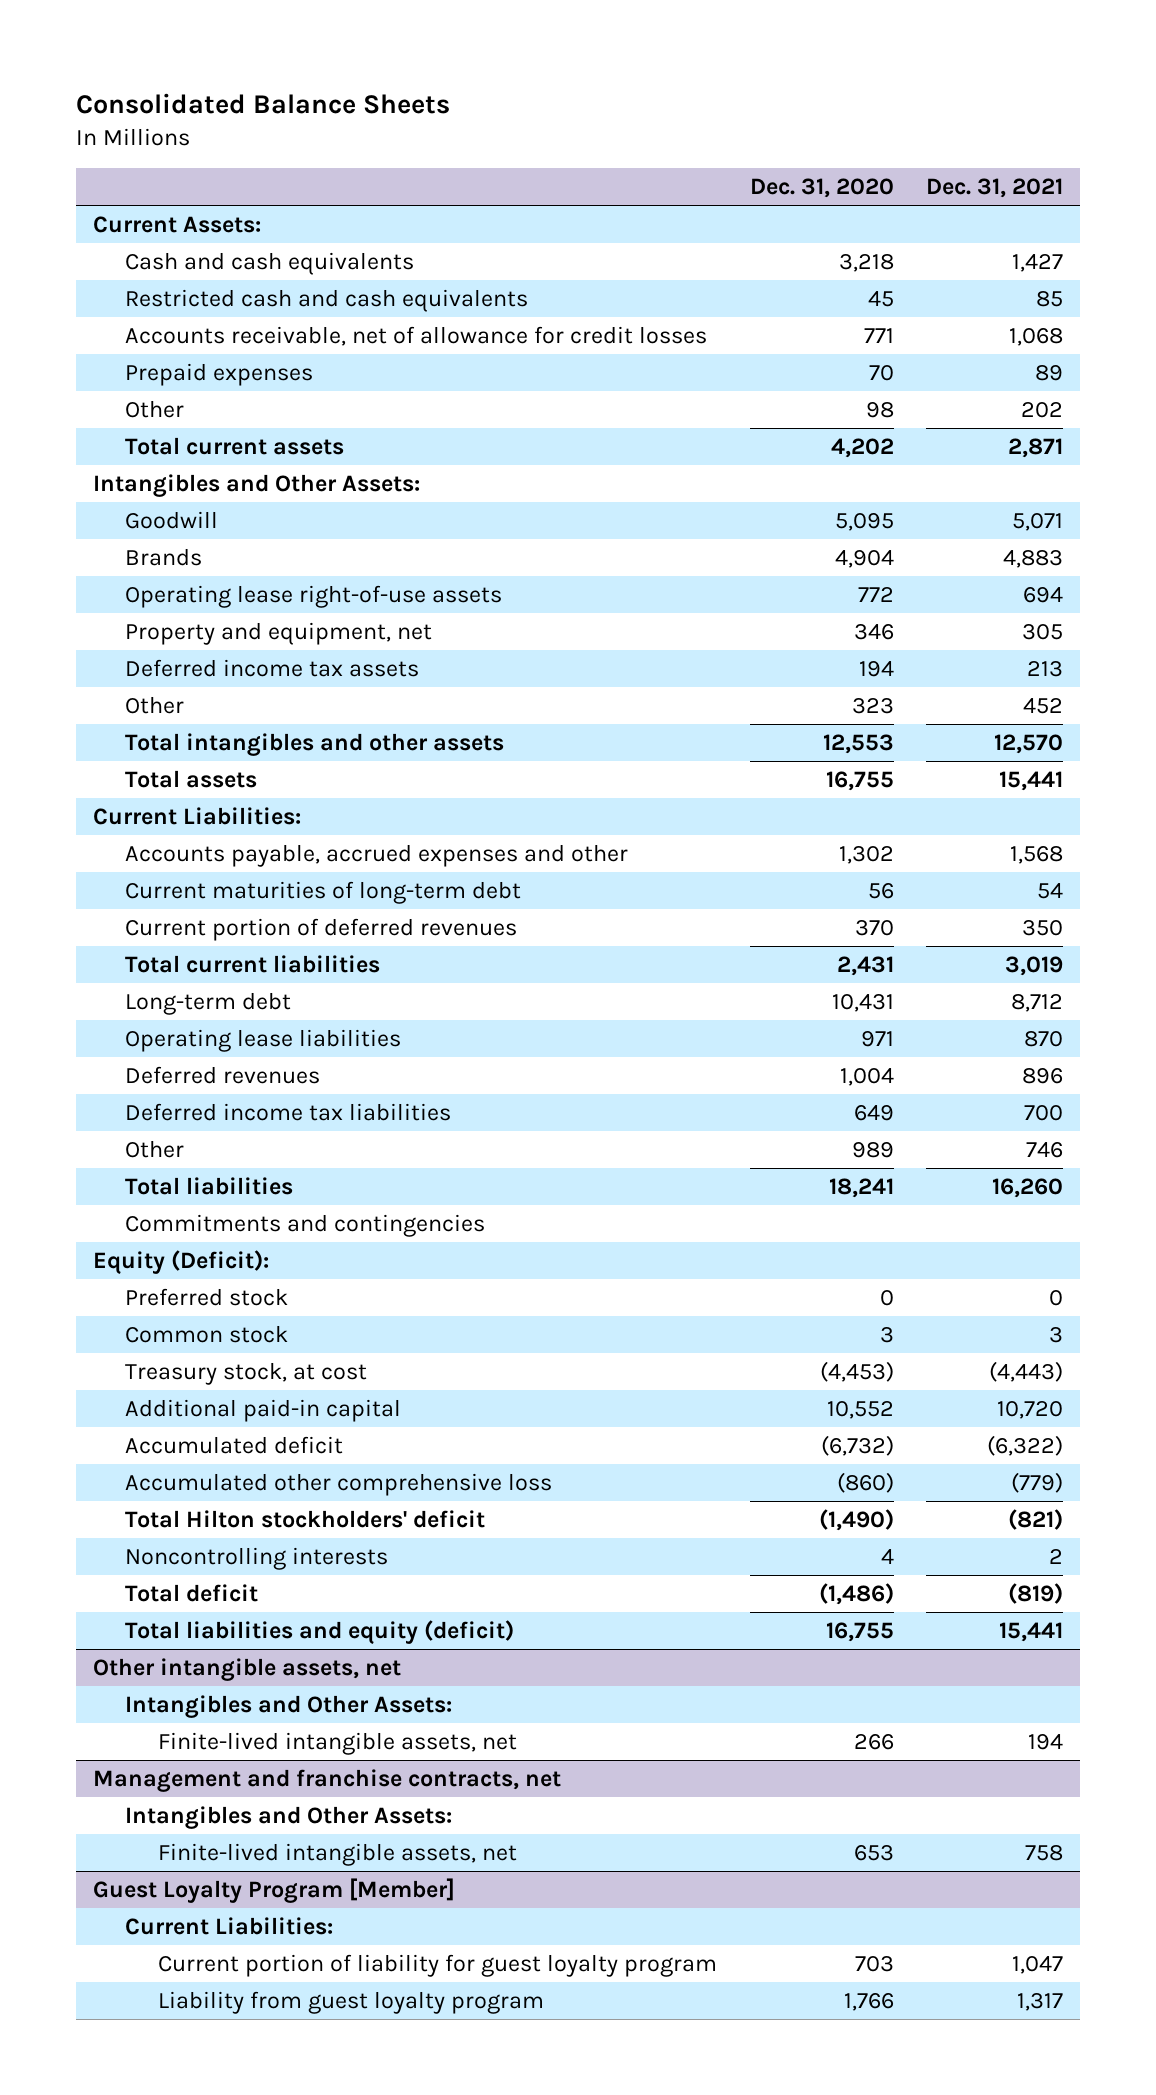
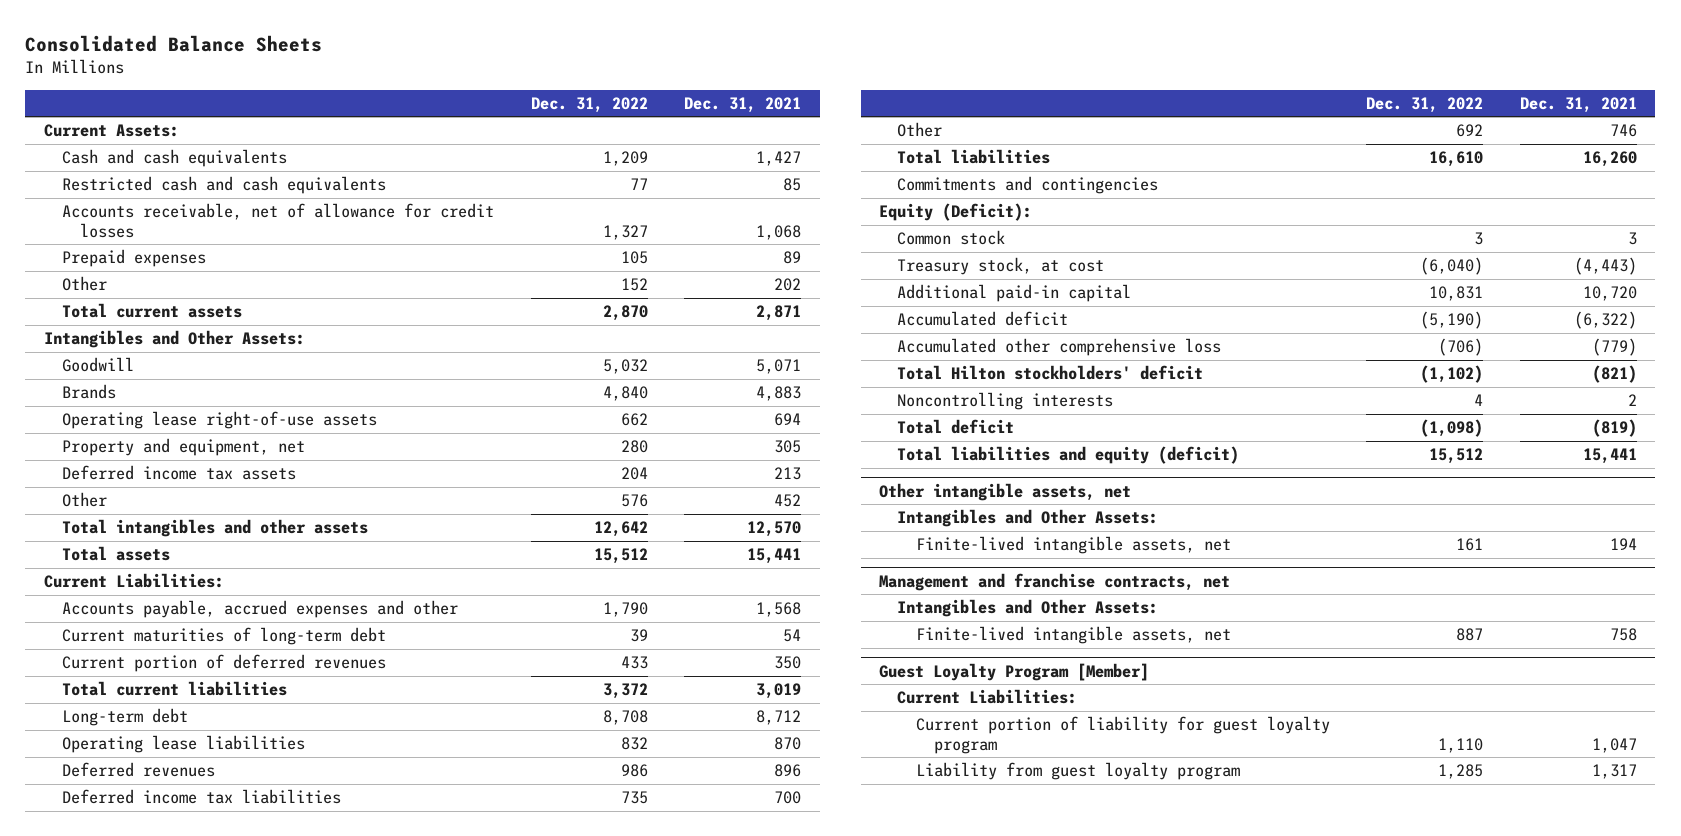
- | Dec. 31, 2020 | Dec. 31, 2021
+ | Dec. 31, 2022 | Dec. 31, 2021
- Preferred stock | 0 | 0

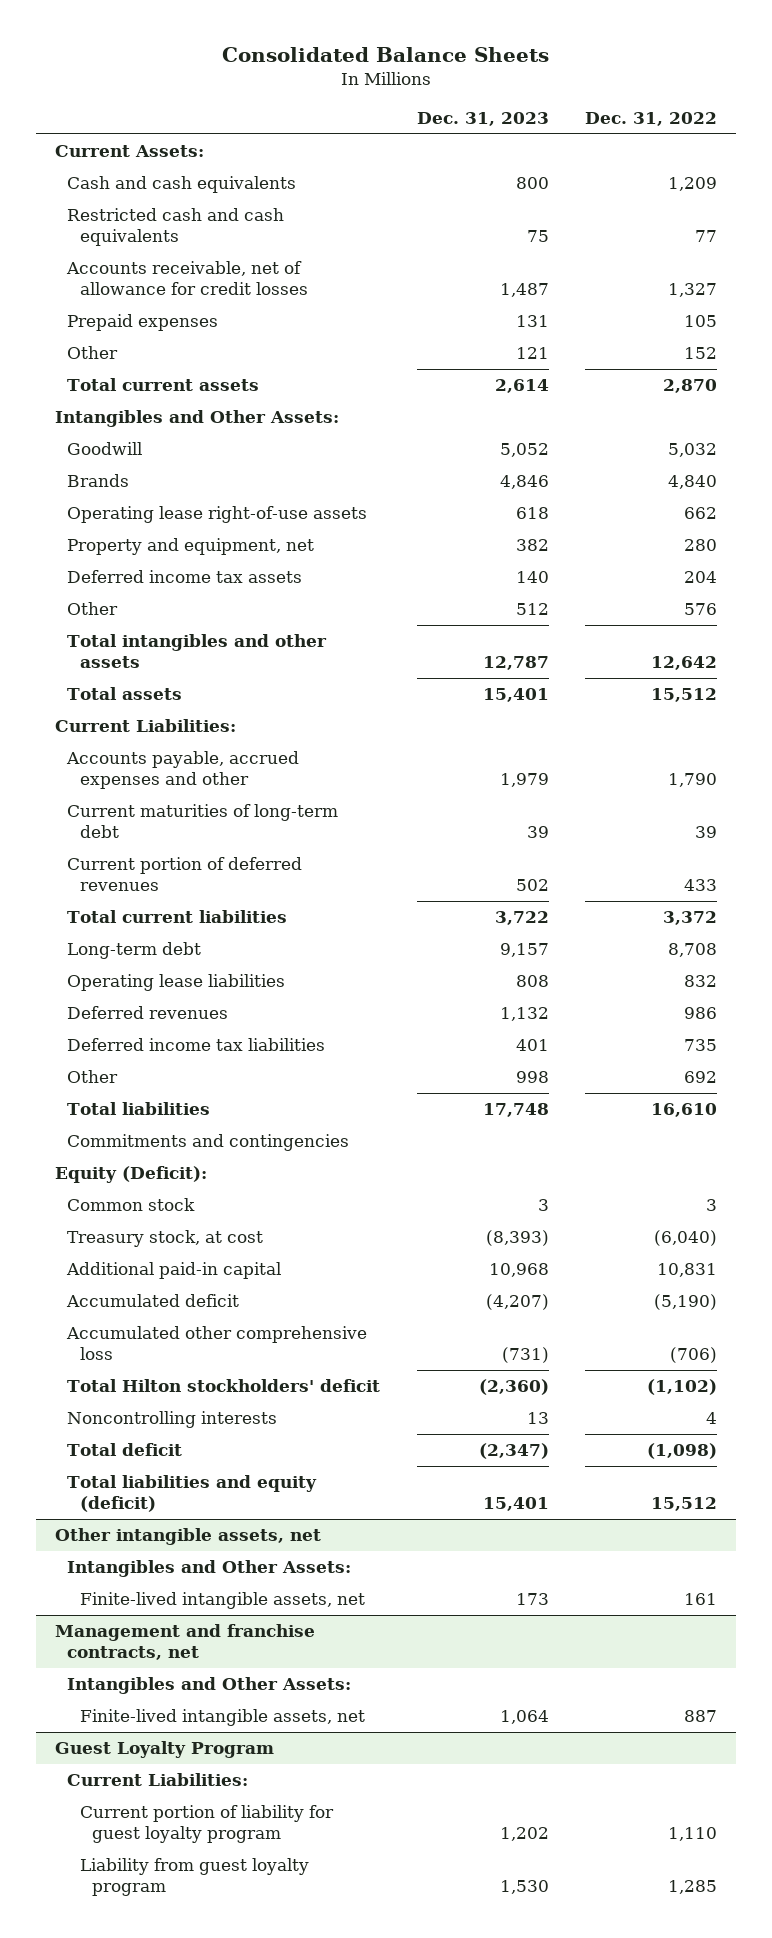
- | Dec. 31, 2022 | Dec. 31, 2021
+ | Dec. 31, 2023 | Dec. 31, 2022
- Guest Loyalty Program [Member]
+ Guest Loyalty Program

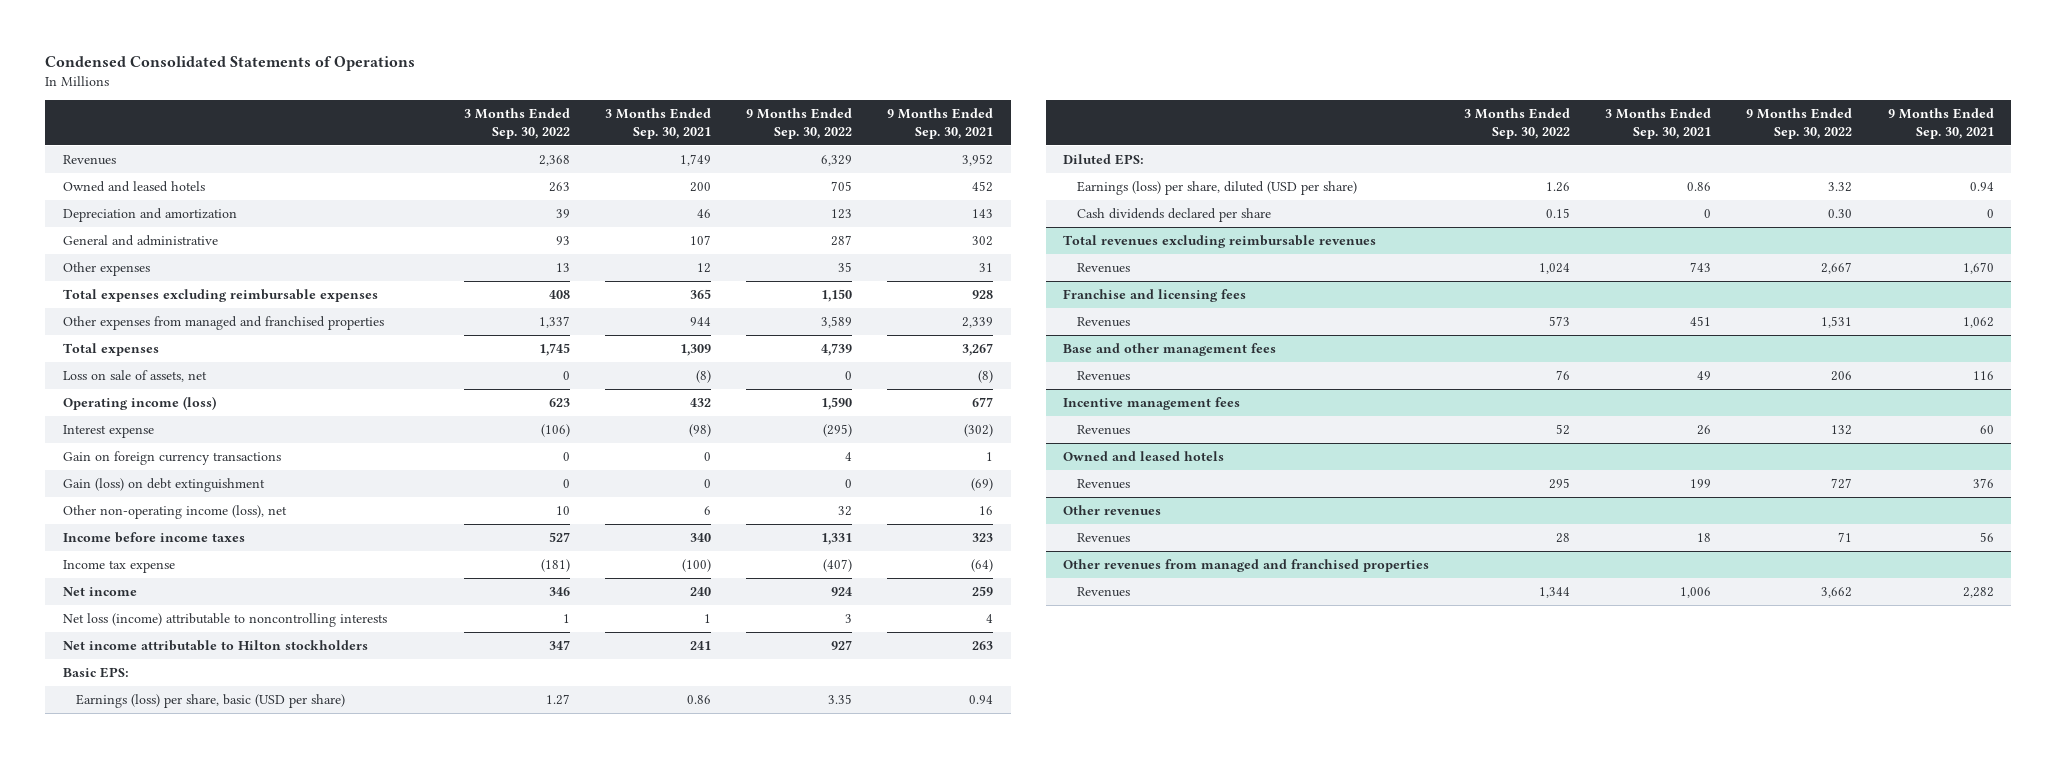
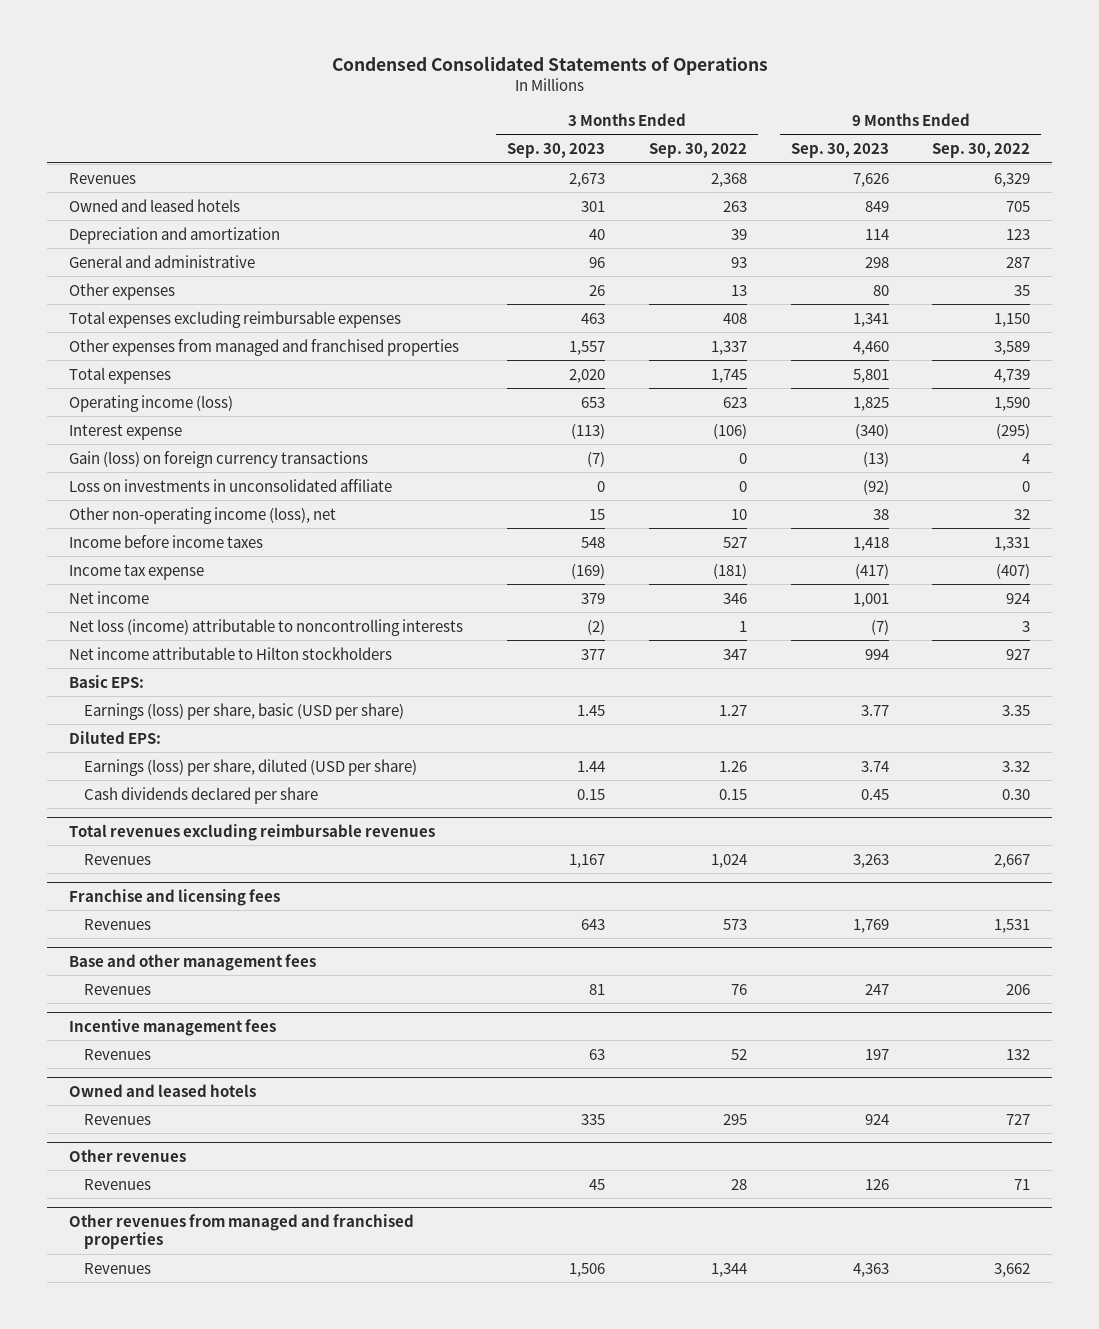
- | 3 Months Ended Sep. 30, 2022 | 3 Months Ended Sep. 30, 2021 | 9 Months Ended Sep. 30, 2022 | 9 Months Ended Sep. 30, 2021
+ | 3 Months Ended Sep. 30, 2023 | 3 Months Ended Sep. 30, 2022 | 9 Months Ended Sep. 30, 2023 | 9 Months Ended Sep. 30, 2022
- Loss on sale of assets, net | 0 | (8) | 0 | (8)
- Gain on foreign currency transactions | 0 | 0 | 4 | 1
- Gain (loss) on debt extinguishment | 0 | 0 | 0 | (69)
+ Gain (loss) on foreign currency transactions | (7) | 0 | (13) | 4
+ Loss on investments in unconsolidated affiliate | 0 | 0 | (92) | 0

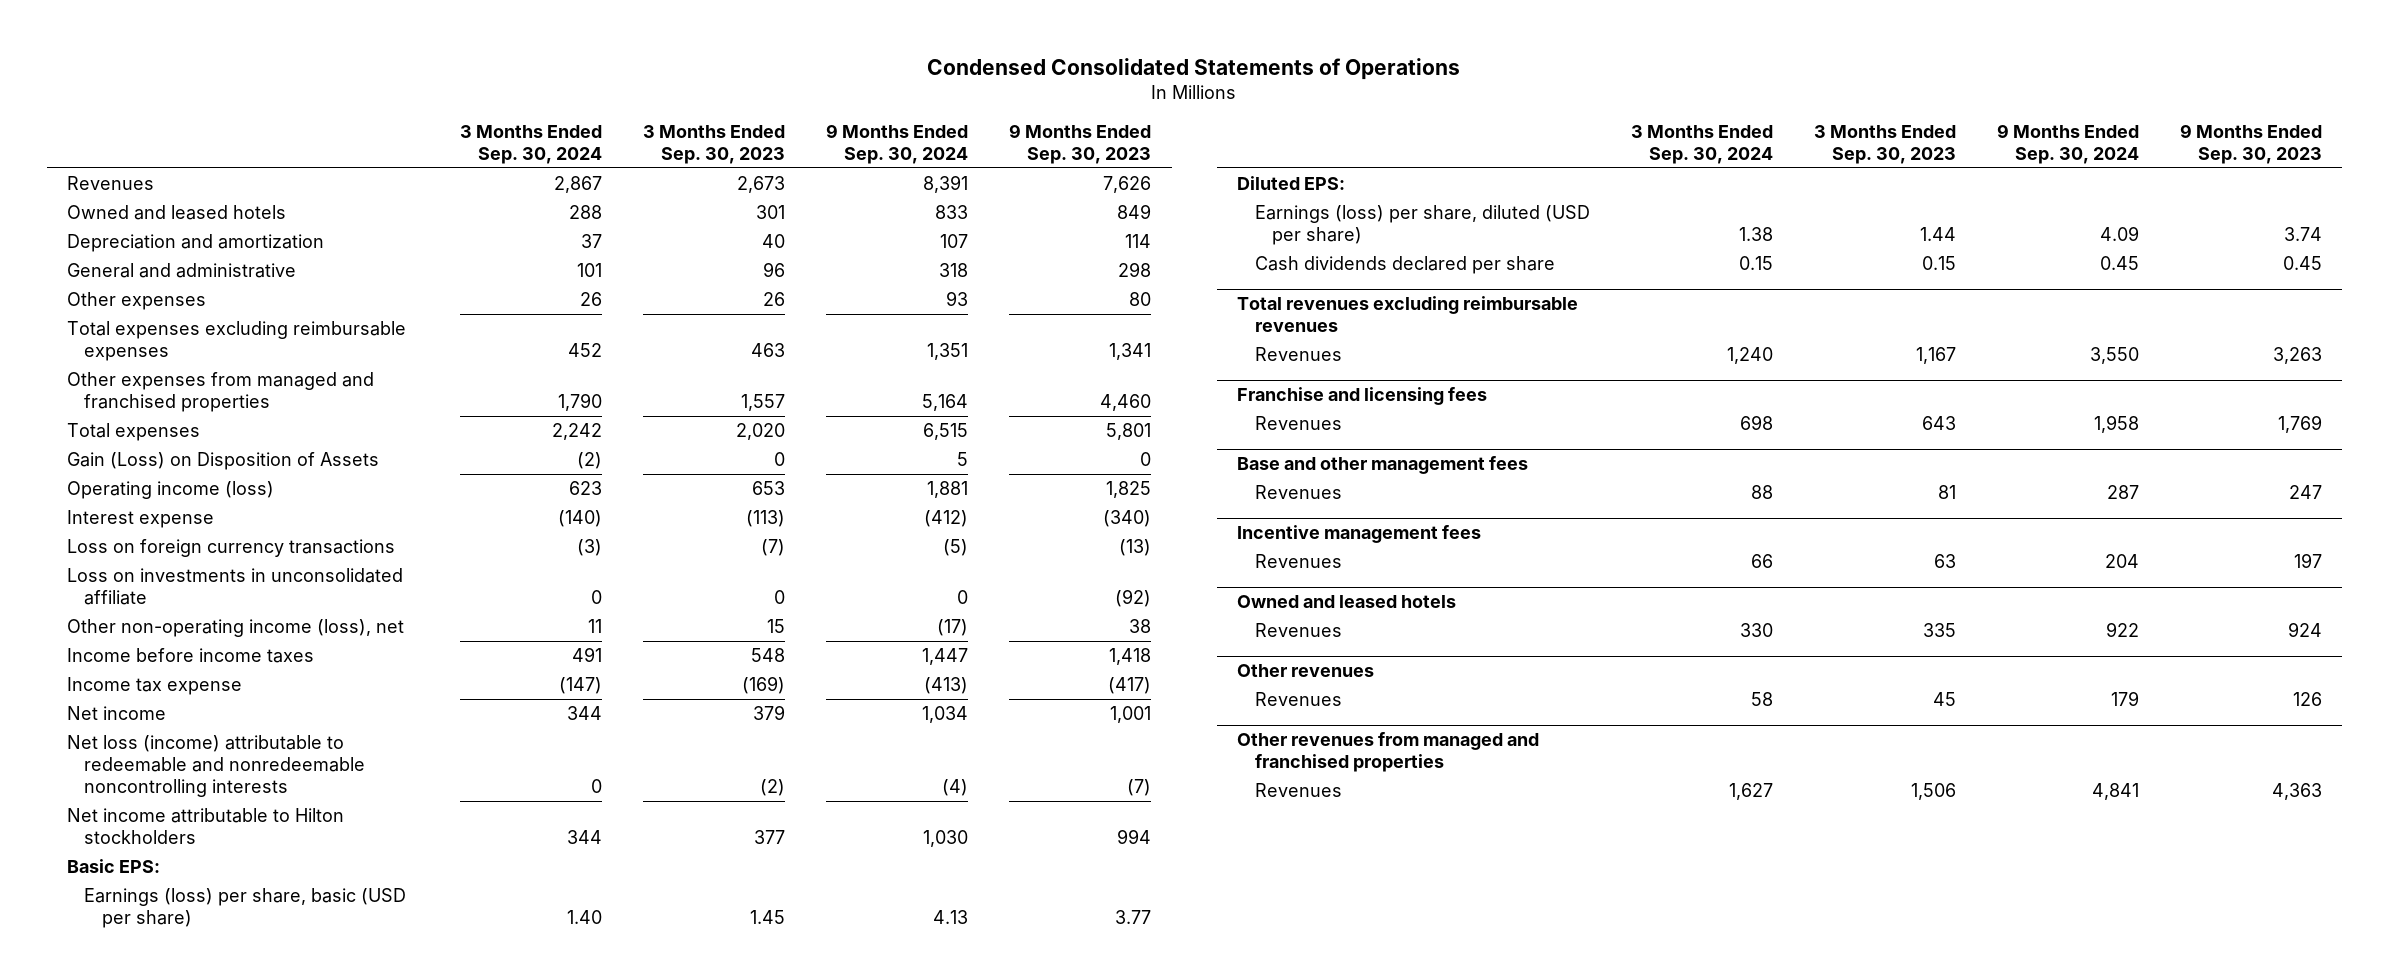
- | 3 Months Ended Sep. 30, 2023 | 3 Months Ended Sep. 30, 2022 | 9 Months Ended Sep. 30, 2023 | 9 Months Ended Sep. 30, 2022
+ | 3 Months Ended Sep. 30, 2024 | 3 Months Ended Sep. 30, 2023 | 9 Months Ended Sep. 30, 2024 | 9 Months Ended Sep. 30, 2023
+ Gain (Loss) on Disposition of Assets | (2) | 0 | 5 | 0
- Gain (loss) on foreign currency transactions | (7) | 0 | (13) | 4
+ Loss on foreign currency transactions | (3) | (7) | (5) | (13)
- Net loss (income) attributable to noncontrolling interests | (2) | 1 | (7) | 3
+ Net loss (income) attributable to redeemable and nonredeemable noncontrolling interests | 0 | (2) | (4) | (7)

